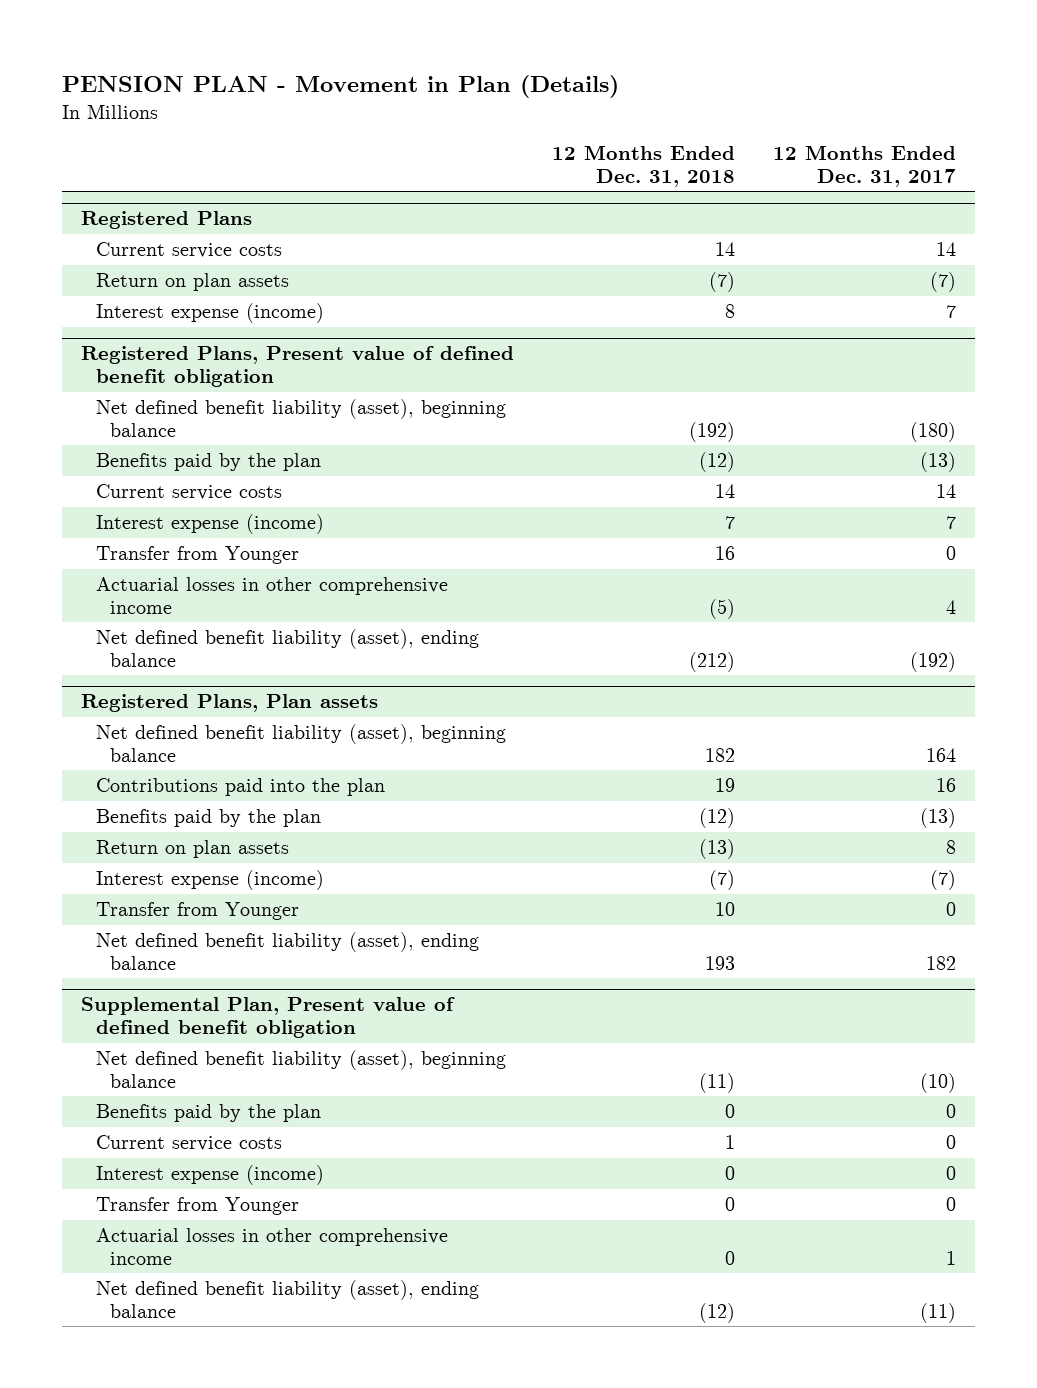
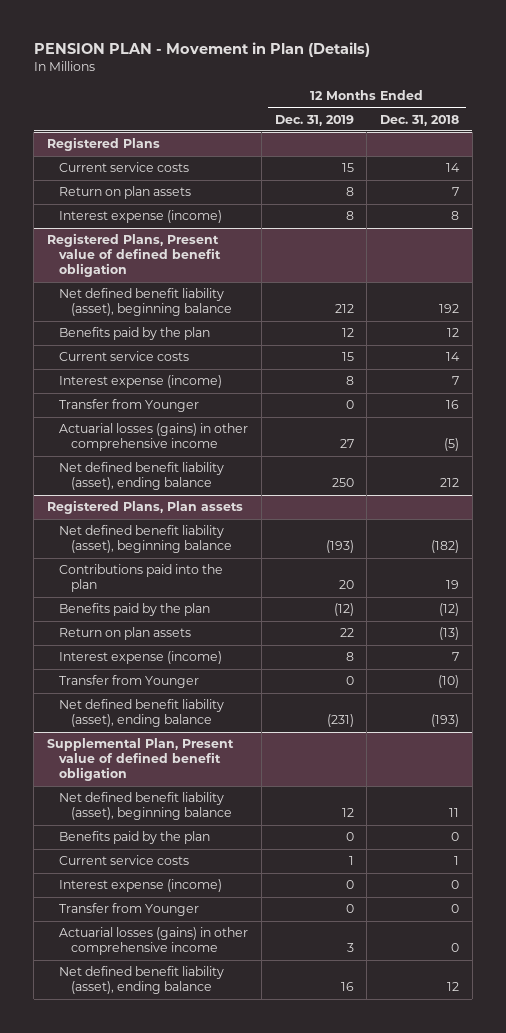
- | 12 Months Ended Dec. 31, 2018 | 12 Months Ended Dec. 31, 2017
+ | 12 Months Ended Dec. 31, 2019 | 12 Months Ended Dec. 31, 2018
@ Registered Plans
- Return on plan assets | (7) | (7)
+ Return on plan assets | 8 | 7
@ Registered Plans, Present value of defined benefit obligation
- Net defined benefit liability (asset), beginning balance | (192) | (180)
- Benefits paid by the plan | (12) | (13)
+ Net defined benefit liability (asset), beginning balance | 212 | 192
+ Benefits paid by the plan | 12 | 12
- Actuarial losses in other comprehensive income | (5) | 4
- Net defined benefit liability (asset), ending balance | (212) | (192)
+ Actuarial losses (gains) in other comprehensive income | 27 | (5)
+ Net defined benefit liability (asset), ending balance | 250 | 212
@ Registered Plans, Plan assets
- Net defined benefit liability (asset), beginning balance | 182 | 164
+ Net defined benefit liability (asset), beginning balance | (193) | (182)
- Interest expense (income) | (7) | (7)
- Transfer from Younger | 10 | 0
- Net defined benefit liability (asset), ending balance | 193 | 182
+ Interest expense (income) | 8 | 7
+ Transfer from Younger | 0 | (10)
+ Net defined benefit liability (asset), ending balance | (231) | (193)
@ Supplemental Plan, Present value of defined benefit obligation
- Net defined benefit liability (asset), beginning balance | (11) | (10)
+ Net defined benefit liability (asset), beginning balance | 12 | 11
- Actuarial losses in other comprehensive income | 0 | 1
- Net defined benefit liability (asset), ending balance | (12) | (11)
+ Actuarial losses (gains) in other comprehensive income | 3 | 0
+ Net defined benefit liability (asset), ending balance | 16 | 12

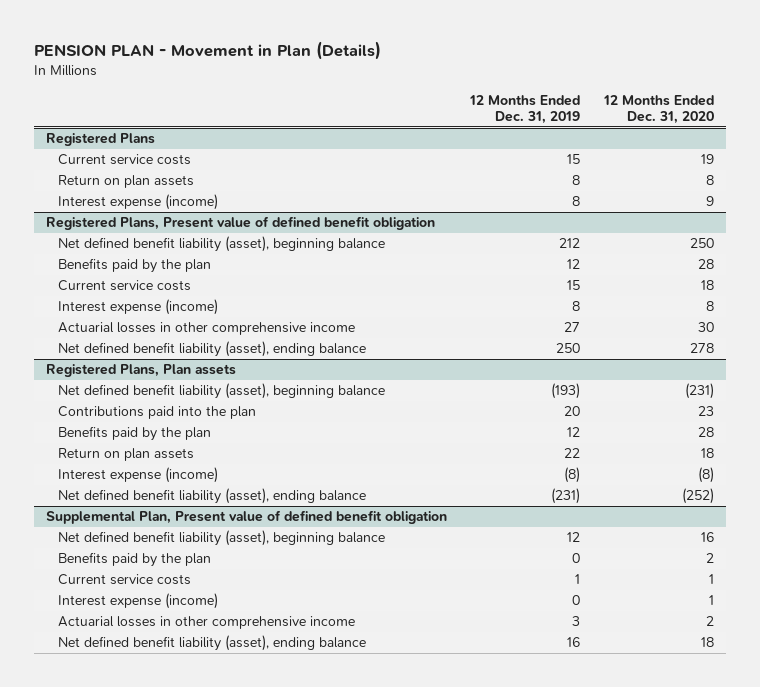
- | 12 Months Ended Dec. 31, 2019 | 12 Months Ended Dec. 31, 2018
+ | 12 Months Ended Dec. 31, 2019 | 12 Months Ended Dec. 31, 2020
@ Registered Plans, Present value of defined benefit obligation
- Transfer from Younger | 0 | 16
- Actuarial losses (gains) in other comprehensive income | 27 | (5)
+ Actuarial losses in other comprehensive income | 27 | 30
@ Registered Plans, Plan assets
- Benefits paid by the plan | (12) | (12)
+ Benefits paid by the plan | 12 | 28
- Interest expense (income) | 8 | 7
- Transfer from Younger | 0 | (10)
+ Interest expense (income) | (8) | (8)
@ Supplemental Plan, Present value of defined benefit obligation
- Transfer from Younger | 0 | 0
- Actuarial losses (gains) in other comprehensive income | 3 | 0
+ Actuarial losses in other comprehensive income | 3 | 2

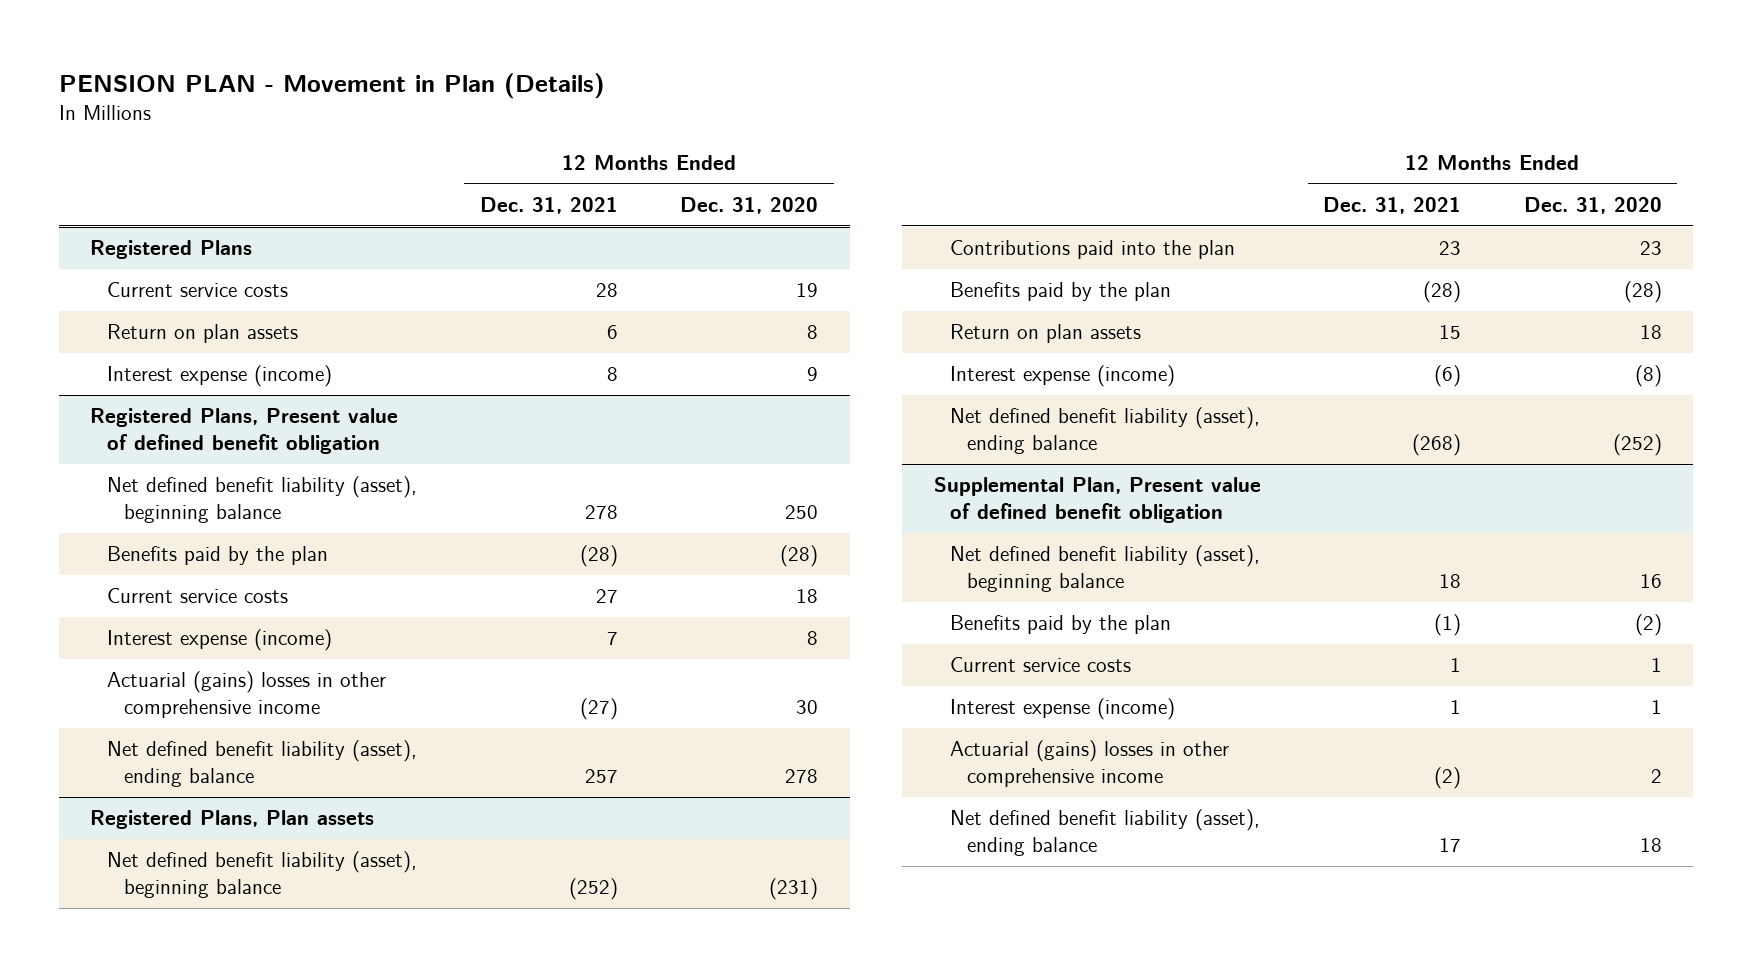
- | 12 Months Ended Dec. 31, 2019 | 12 Months Ended Dec. 31, 2020
+ | 12 Months Ended Dec. 31, 2021 | 12 Months Ended Dec. 31, 2020
@ Registered Plans, Present value of defined benefit obligation
- Benefits paid by the plan | 12 | 28
+ Benefits paid by the plan | (28) | (28)
- Actuarial losses in other comprehensive income | 27 | 30
+ Actuarial (gains) losses in other comprehensive income | (27) | 30
@ Registered Plans, Plan assets
- Benefits paid by the plan | 12 | 28
+ Benefits paid by the plan | (28) | (28)
@ Supplemental Plan, Present value of defined benefit obligation
- Benefits paid by the plan | 0 | 2
+ Benefits paid by the plan | (1) | (2)
- Actuarial losses in other comprehensive income | 3 | 2
+ Actuarial (gains) losses in other comprehensive income | (2) | 2

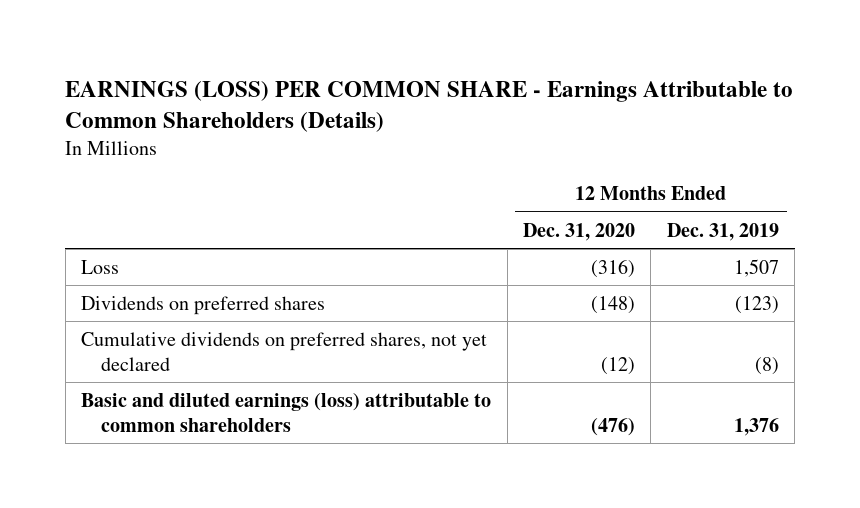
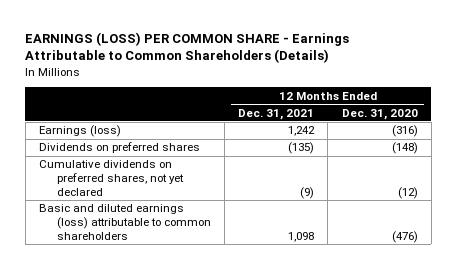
- | 12 Months Ended Dec. 31, 2020 | 12 Months Ended Dec. 31, 2019
+ | 12 Months Ended Dec. 31, 2021 | 12 Months Ended Dec. 31, 2020
- Loss | (316) | 1,507
+ Earnings (loss) | 1,242 | (316)

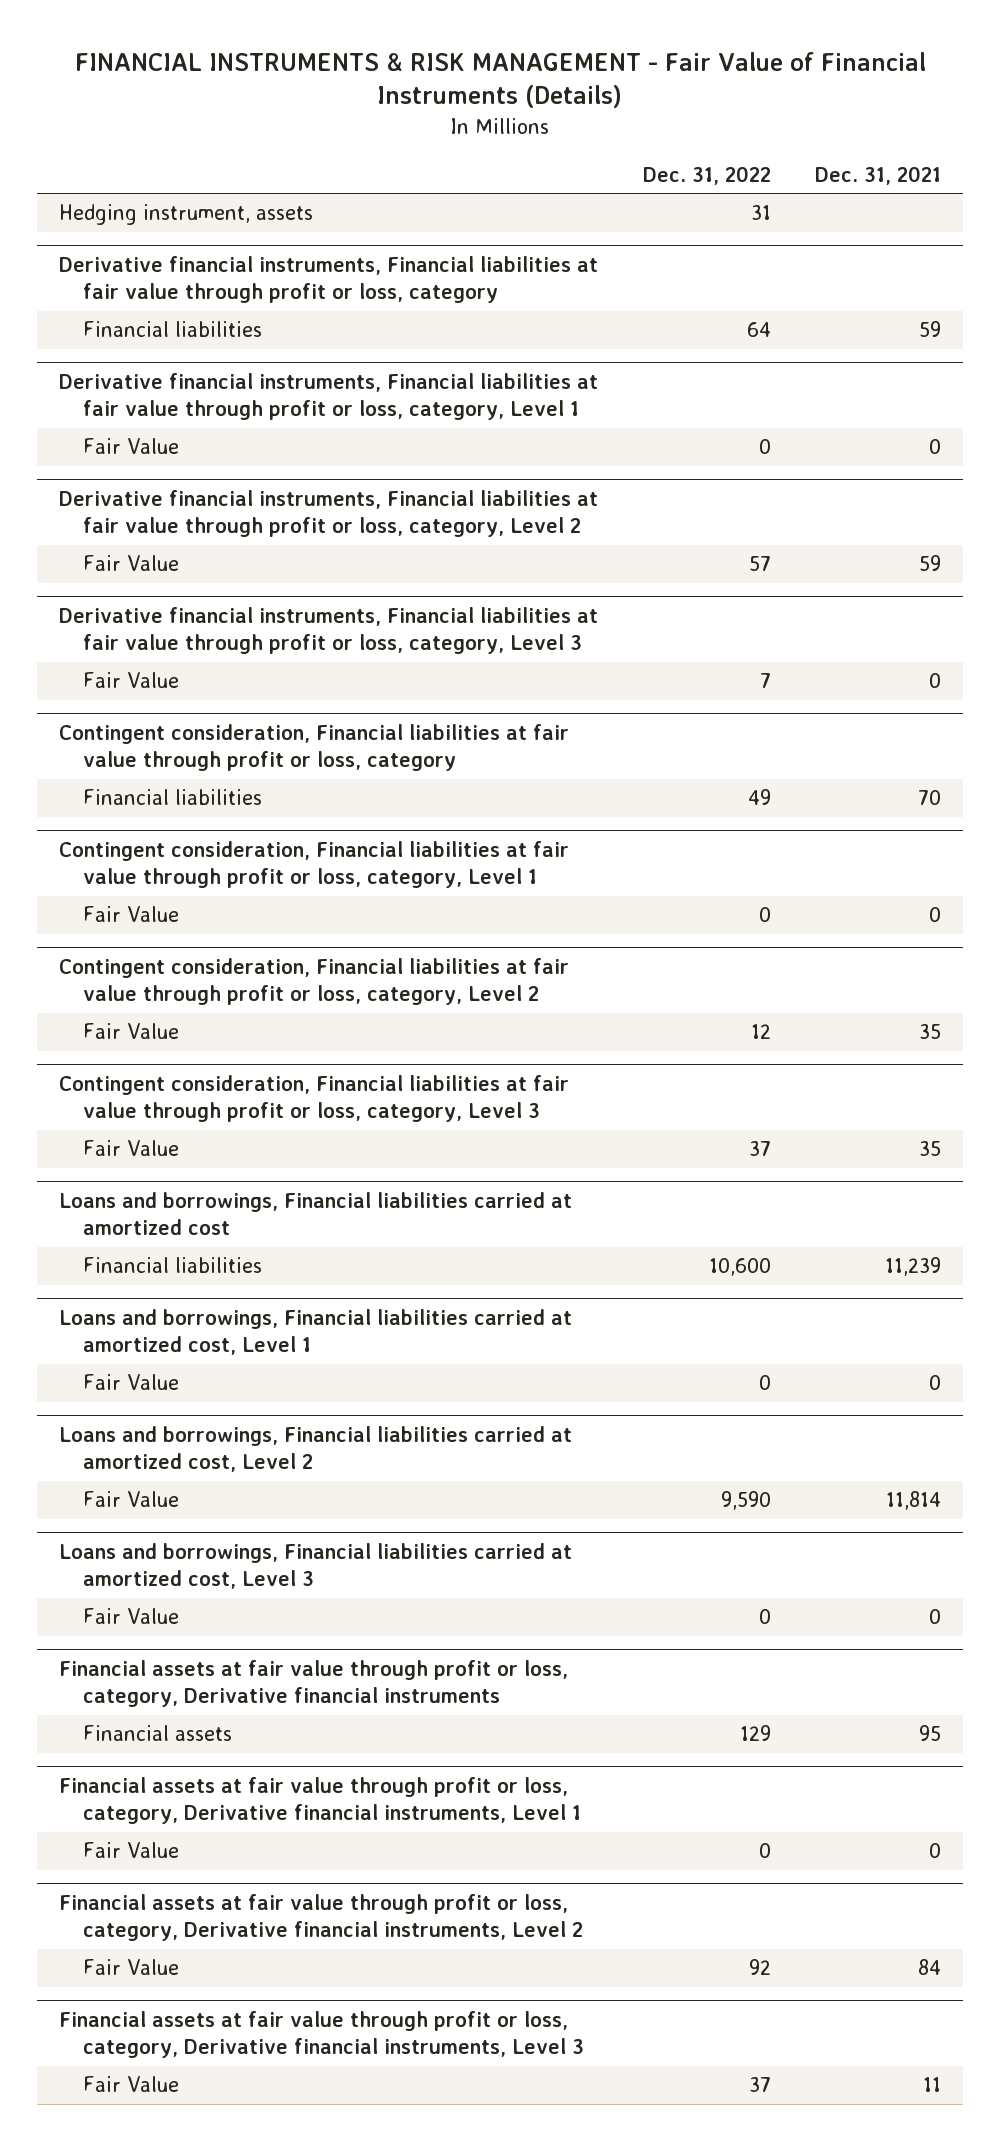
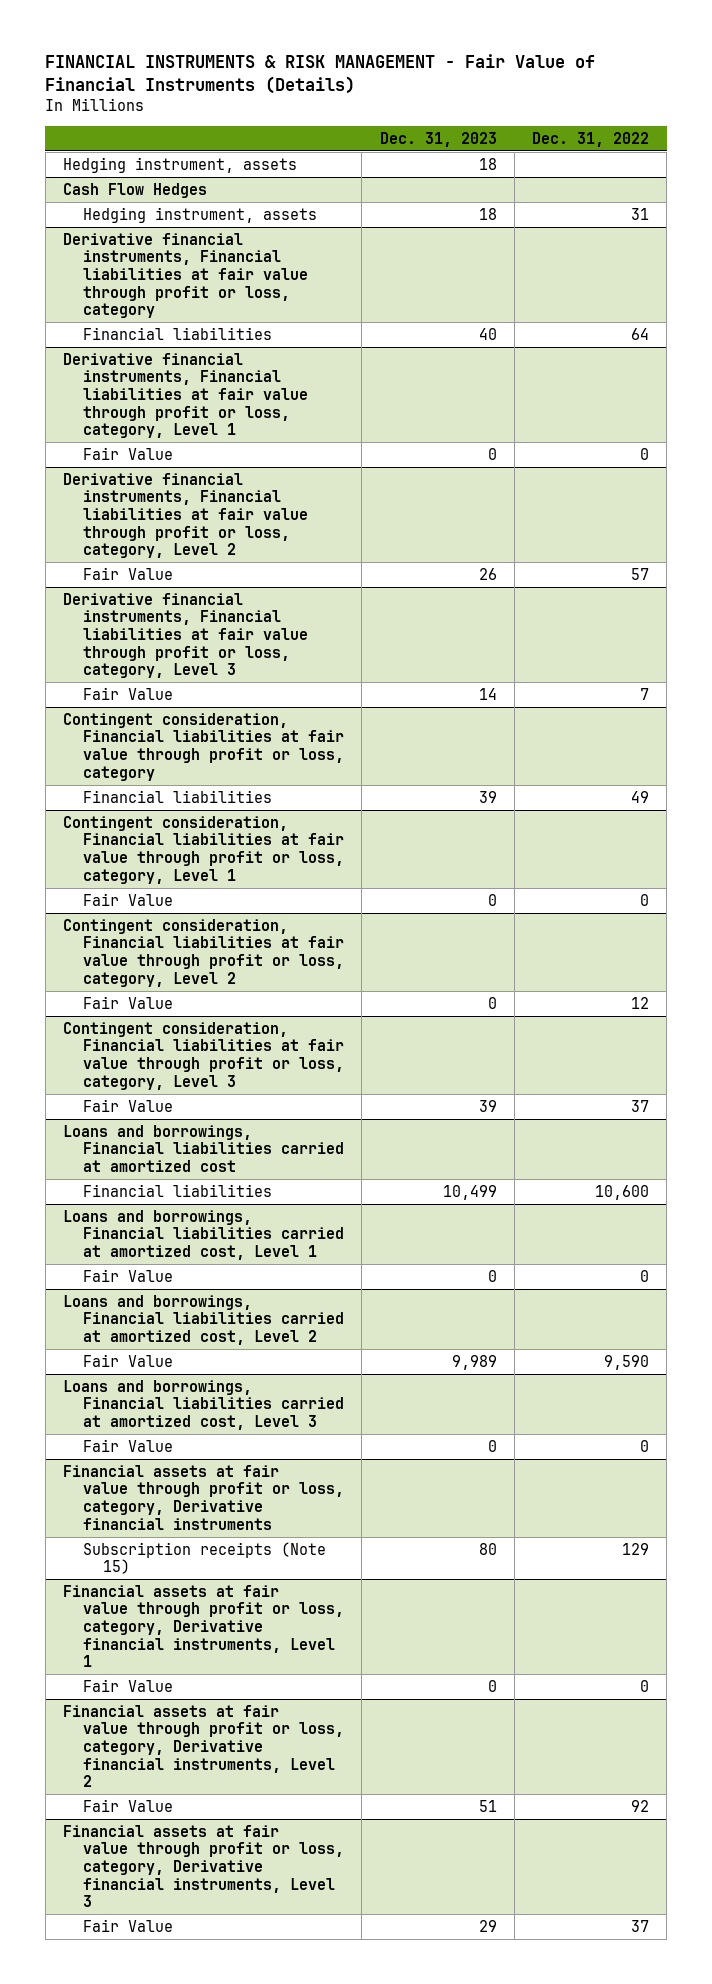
- | Dec. 31, 2022 | Dec. 31, 2021
+ | Dec. 31, 2023 | Dec. 31, 2022
+ Hedging instrument, assets | 18 |
+ Cash Flow Hedges
@ Financial assets at fair value through profit or loss, category, Derivative financial instruments
- Financial assets | 129 | 95
+ Subscription receipts (Note 15) | 80 | 129

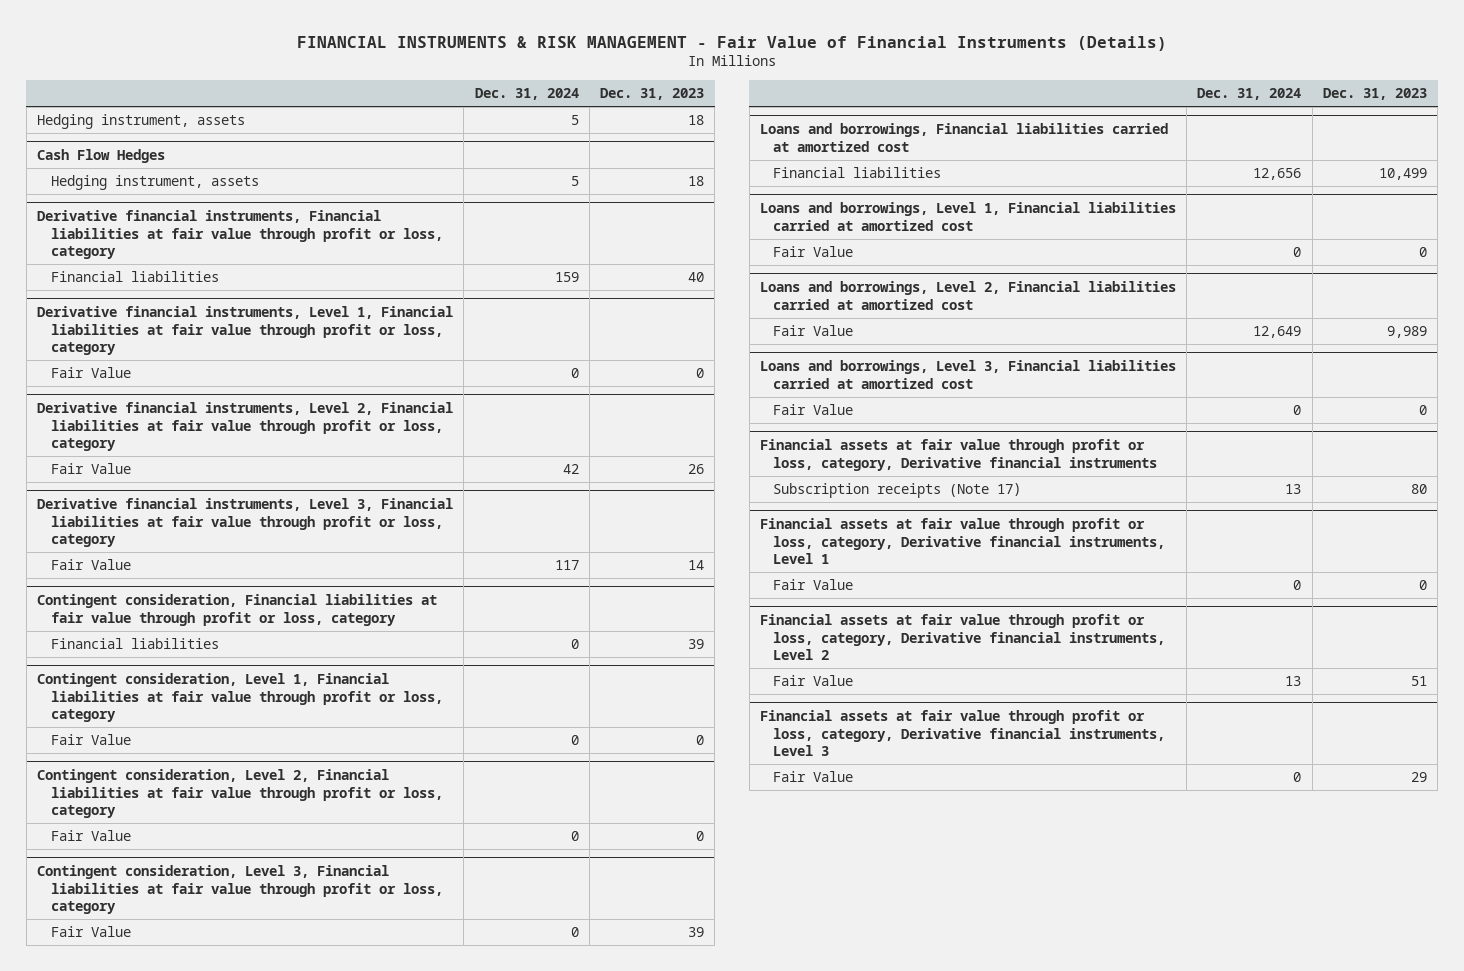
- | Dec. 31, 2023 | Dec. 31, 2022
+ | Dec. 31, 2024 | Dec. 31, 2023
- Derivative financial instruments, Financial liabilities at fair value through profit or loss, category, Level 1
+ Derivative financial instruments, Level 1, Financial liabilities at fair value through profit or loss, category
- Derivative financial instruments, Financial liabilities at fair value through profit or loss, category, Level 2
+ Derivative financial instruments, Level 2, Financial liabilities at fair value through profit or loss, category
- Derivative financial instruments, Financial liabilities at fair value through profit or loss, category, Level 3
+ Derivative financial instruments, Level 3, Financial liabilities at fair value through profit or loss, category
- Contingent consideration, Financial liabilities at fair value through profit or loss, category, Level 1
+ Contingent consideration, Level 1, Financial liabilities at fair value through profit or loss, category
- Contingent consideration, Financial liabilities at fair value through profit or loss, category, Level 2
+ Contingent consideration, Level 2, Financial liabilities at fair value through profit or loss, category
- Contingent consideration, Financial liabilities at fair value through profit or loss, category, Level 3
+ Contingent consideration, Level 3, Financial liabilities at fair value through profit or loss, category
- Loans and borrowings, Financial liabilities carried at amortized cost, Level 1
+ Loans and borrowings, Level 1, Financial liabilities carried at amortized cost
- Loans and borrowings, Financial liabilities carried at amortized cost, Level 2
+ Loans and borrowings, Level 2, Financial liabilities carried at amortized cost
- Loans and borrowings, Financial liabilities carried at amortized cost, Level 3
+ Loans and borrowings, Level 3, Financial liabilities carried at amortized cost
@ Financial assets at fair value through profit or loss, category, Derivative financial instruments
- Subscription receipts (Note 15) | 80 | 129
+ Subscription receipts (Note 17) | 13 | 80

